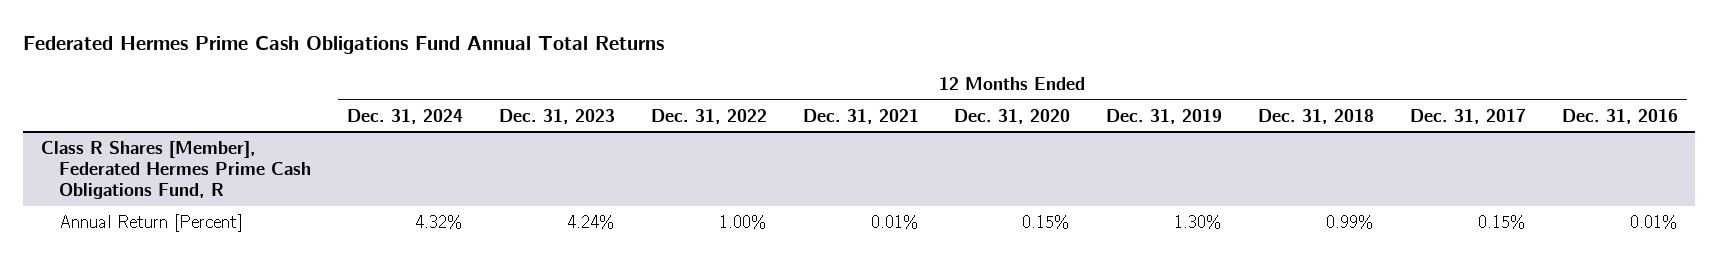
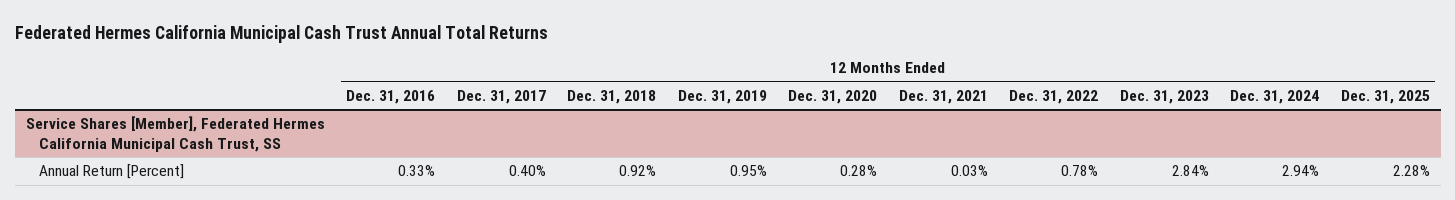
- Federated Hermes Prime Cash Obligations Fund Annual Total Returns
+ Federated Hermes California Municipal Cash Trust Annual Total Returns
- | 12 Months Ended Dec. 31, 2024 | 12 Months Ended Dec. 31, 2023 | 12 Months Ended Dec. 31, 2022 | 12 Months Ended Dec. 31, 2021 | 12 Months Ended Dec. 31, 2020 | 12 Months Ended Dec. 31, 2019 | 12 Months Ended Dec. 31, 2018 | 12 Months Ended Dec. 31, 2017 | 12 Months Ended Dec. 31, 2016
+ | 12 Months Ended Dec. 31, 2016 | 12 Months Ended Dec. 31, 2017 | 12 Months Ended Dec. 31, 2018 | 12 Months Ended Dec. 31, 2019 | 12 Months Ended Dec. 31, 2020 | 12 Months Ended Dec. 31, 2021 | 12 Months Ended Dec. 31, 2022 | 12 Months Ended Dec. 31, 2023 | 12 Months Ended Dec. 31, 2024 | 12 Months Ended Dec. 31, 2025
- Class R Shares [Member], Federated Hermes Prime Cash Obligations Fund, R
- Annual Return [Percent] | 4.32% | 4.24% | 1.00% | 0.01% | 0.15% | 1.30% | 0.99% | 0.15% | 0.01%
+ Service Shares [Member], Federated Hermes California Municipal Cash Trust, SS
+ Annual Return [Percent] | 0.33% | 0.40% | 0.92% | 0.95% | 0.28% | 0.03% | 0.78% | 2.84% | 2.94% | 2.28%

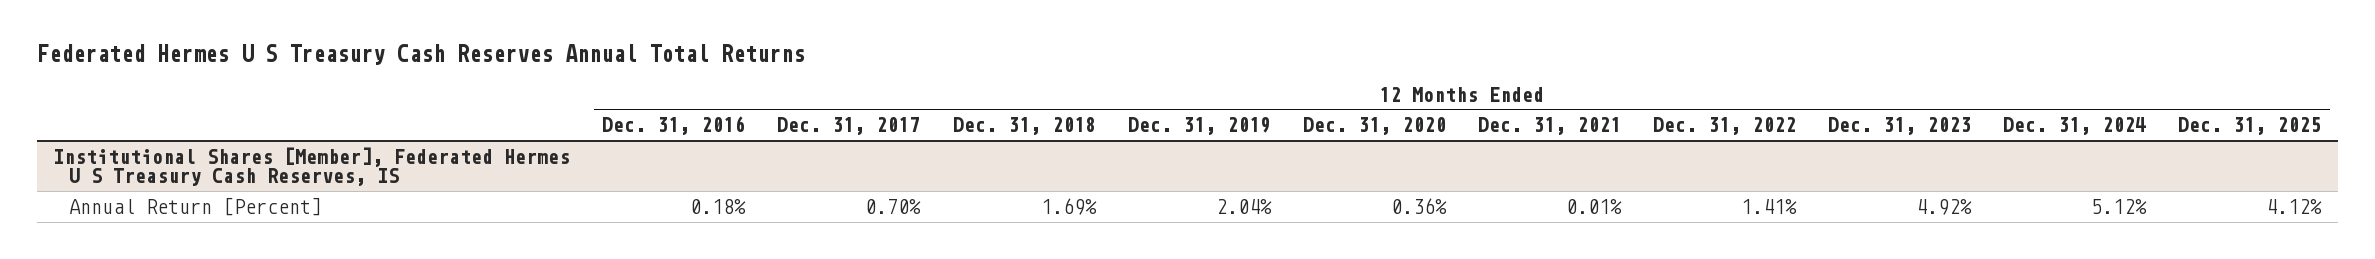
- Federated Hermes California Municipal Cash Trust Annual Total Returns
+ Federated Hermes U S Treasury Cash Reserves Annual Total Returns
- Service Shares [Member], Federated Hermes California Municipal Cash Trust, SS
- Annual Return [Percent] | 0.33% | 0.40% | 0.92% | 0.95% | 0.28% | 0.03% | 0.78% | 2.84% | 2.94% | 2.28%
+ Institutional Shares [Member], Federated Hermes U S Treasury Cash Reserves, IS
+ Annual Return [Percent] | 0.18% | 0.70% | 1.69% | 2.04% | 0.36% | 0.01% | 1.41% | 4.92% | 5.12% | 4.12%

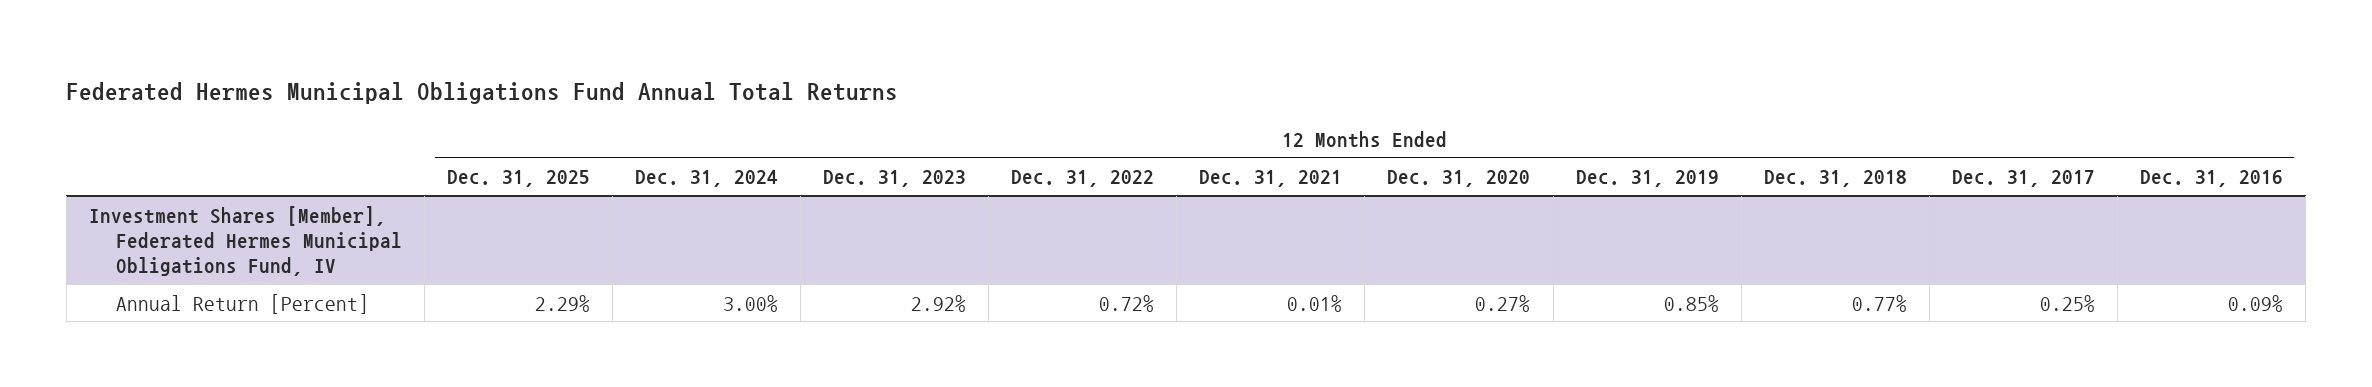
- Federated Hermes U S Treasury Cash Reserves Annual Total Returns
+ Federated Hermes Municipal Obligations Fund Annual Total Returns
- | 12 Months Ended Dec. 31, 2016 | 12 Months Ended Dec. 31, 2017 | 12 Months Ended Dec. 31, 2018 | 12 Months Ended Dec. 31, 2019 | 12 Months Ended Dec. 31, 2020 | 12 Months Ended Dec. 31, 2021 | 12 Months Ended Dec. 31, 2022 | 12 Months Ended Dec. 31, 2023 | 12 Months Ended Dec. 31, 2024 | 12 Months Ended Dec. 31, 2025
+ | 12 Months Ended Dec. 31, 2025 | 12 Months Ended Dec. 31, 2024 | 12 Months Ended Dec. 31, 2023 | 12 Months Ended Dec. 31, 2022 | 12 Months Ended Dec. 31, 2021 | 12 Months Ended Dec. 31, 2020 | 12 Months Ended Dec. 31, 2019 | 12 Months Ended Dec. 31, 2018 | 12 Months Ended Dec. 31, 2017 | 12 Months Ended Dec. 31, 2016
- Institutional Shares [Member], Federated Hermes U S Treasury Cash Reserves, IS
- Annual Return [Percent] | 0.18% | 0.70% | 1.69% | 2.04% | 0.36% | 0.01% | 1.41% | 4.92% | 5.12% | 4.12%
+ Investment Shares [Member], Federated Hermes Municipal Obligations Fund, IV
+ Annual Return [Percent] | 2.29% | 3.00% | 2.92% | 0.72% | 0.01% | 0.27% | 0.85% | 0.77% | 0.25% | 0.09%

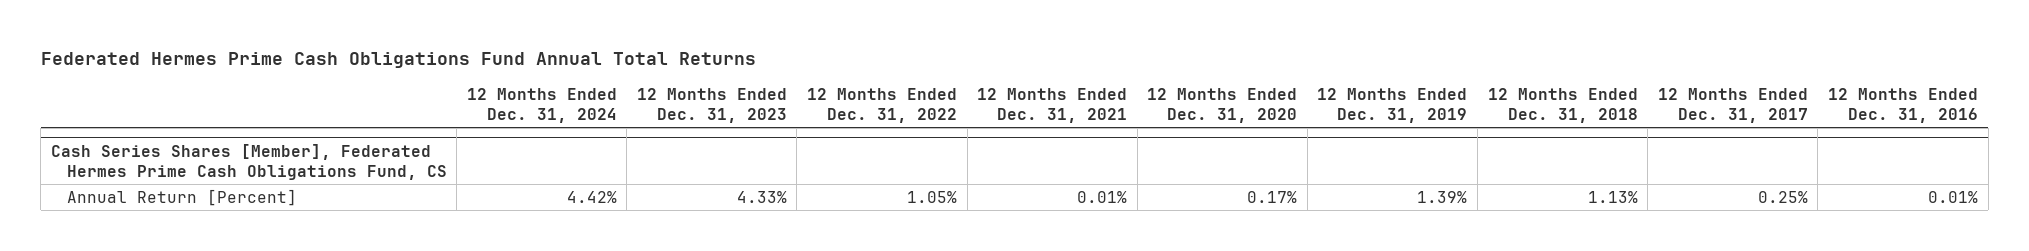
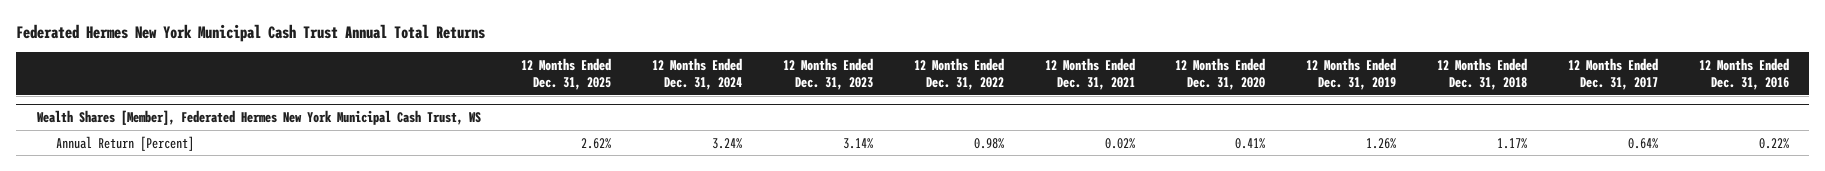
- Federated Hermes Prime Cash Obligations Fund Annual Total Returns
+ Federated Hermes New York Municipal Cash Trust Annual Total Returns
- | 12 Months Ended Dec. 31, 2024 | 12 Months Ended Dec. 31, 2023 | 12 Months Ended Dec. 31, 2022 | 12 Months Ended Dec. 31, 2021 | 12 Months Ended Dec. 31, 2020 | 12 Months Ended Dec. 31, 2019 | 12 Months Ended Dec. 31, 2018 | 12 Months Ended Dec. 31, 2017 | 12 Months Ended Dec. 31, 2016
+ | 12 Months Ended Dec. 31, 2025 | 12 Months Ended Dec. 31, 2024 | 12 Months Ended Dec. 31, 2023 | 12 Months Ended Dec. 31, 2022 | 12 Months Ended Dec. 31, 2021 | 12 Months Ended Dec. 31, 2020 | 12 Months Ended Dec. 31, 2019 | 12 Months Ended Dec. 31, 2018 | 12 Months Ended Dec. 31, 2017 | 12 Months Ended Dec. 31, 2016
- Cash Series Shares [Member], Federated Hermes Prime Cash Obligations Fund, CS
- Annual Return [Percent] | 4.42% | 4.33% | 1.05% | 0.01% | 0.17% | 1.39% | 1.13% | 0.25% | 0.01%
+ Wealth Shares [Member], Federated Hermes New York Municipal Cash Trust, WS
+ Annual Return [Percent] | 2.62% | 3.24% | 3.14% | 0.98% | 0.02% | 0.41% | 1.26% | 1.17% | 0.64% | 0.22%

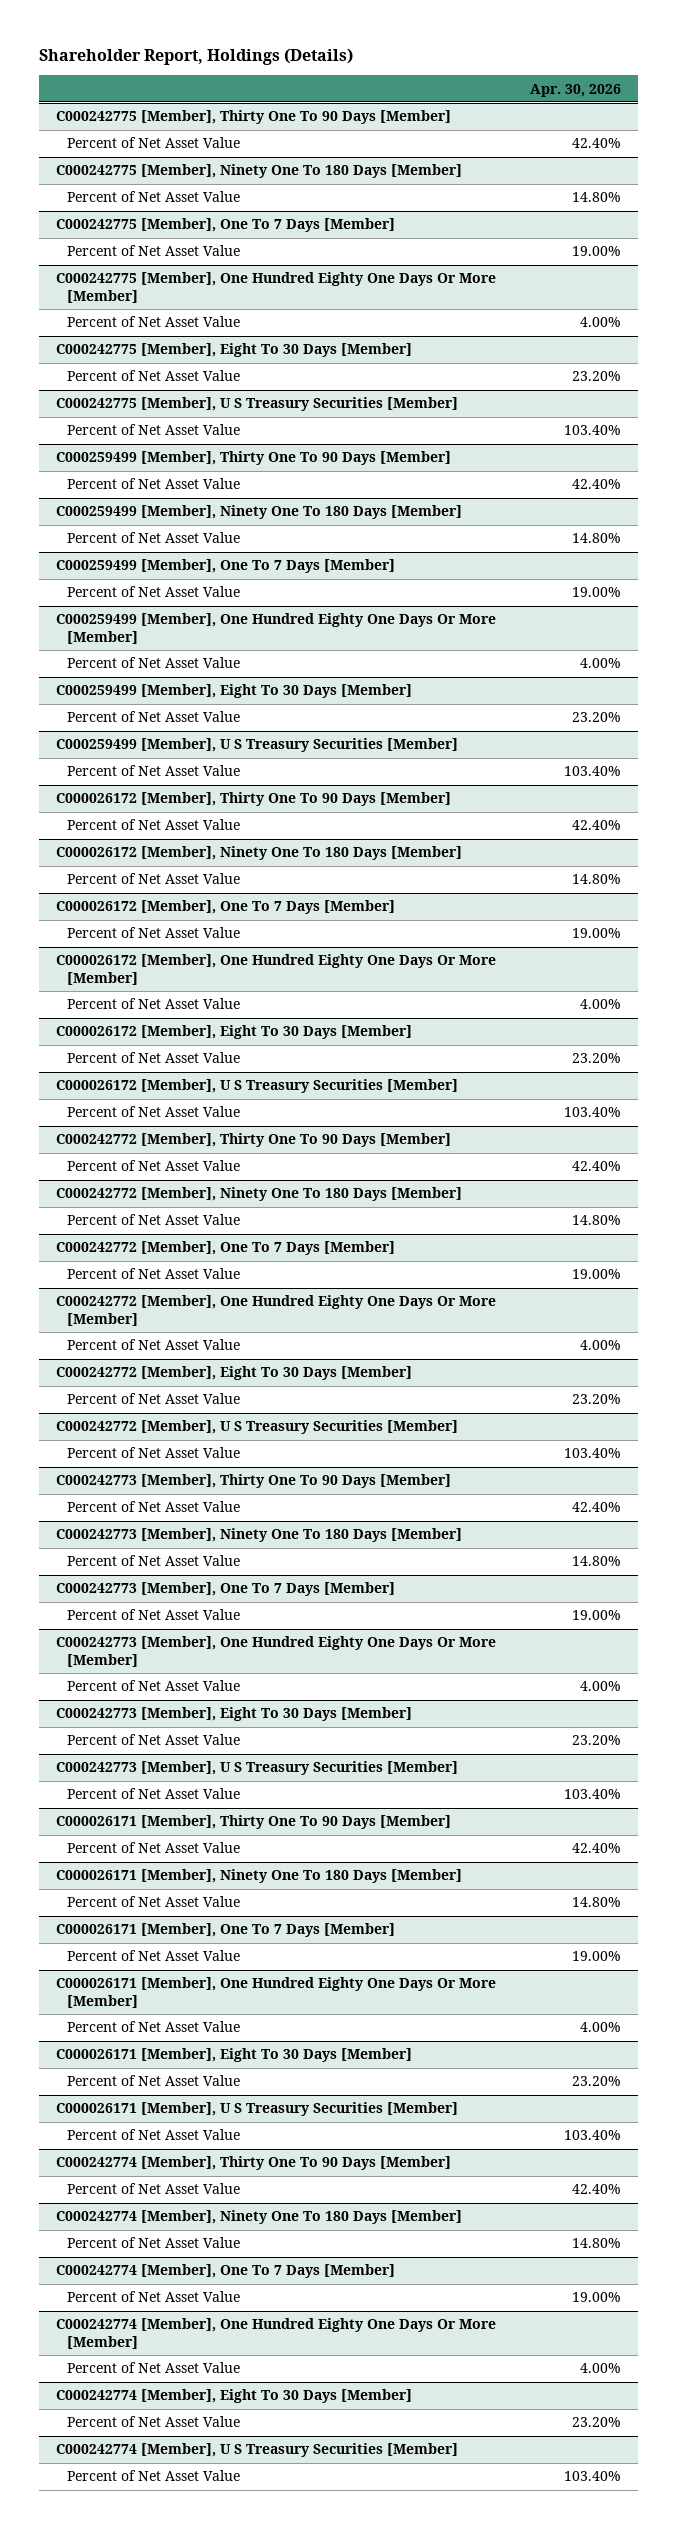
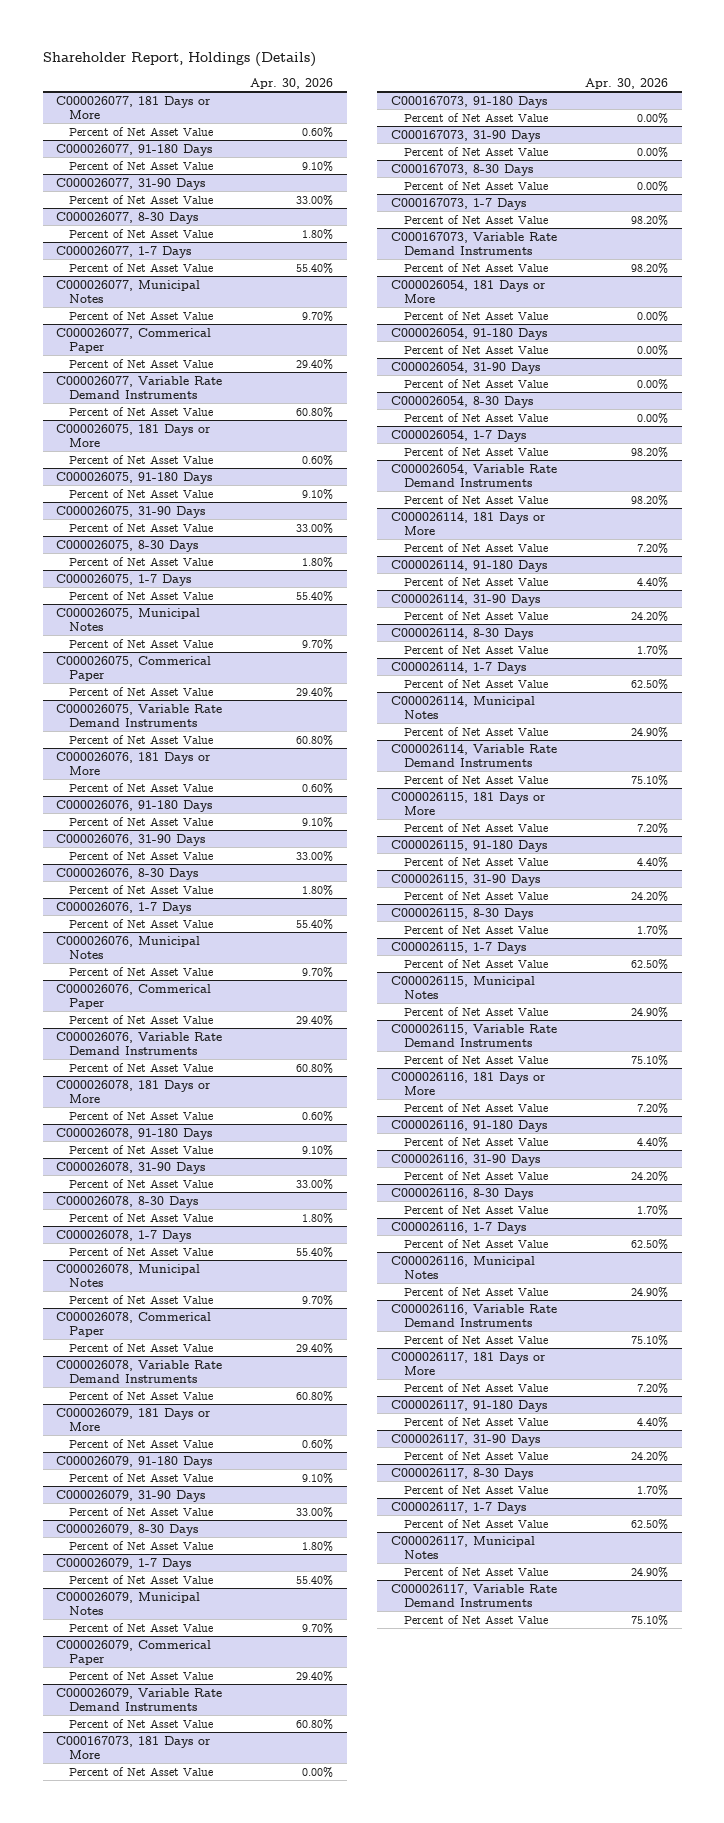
- C000242775 [Member], Thirty One To 90 Days [Member]
- Percent of Net Asset Value | 42.40%
- C000242775 [Member], Ninety One To 180 Days [Member]
- Percent of Net Asset Value | 14.80%
- C000242775 [Member], One To 7 Days [Member]
- Percent of Net Asset Value | 19.00%
- C000242775 [Member], One Hundred Eighty One Days Or More [Member]
- Percent of Net Asset Value | 4.00%
- C000242775 [Member], Eight To 30 Days [Member]
- Percent of Net Asset Value | 23.20%
- C000242775 [Member], U S Treasury Securities [Member]
- Percent of Net Asset Value | 103.40%
- C000259499 [Member], Thirty One To 90 Days [Member]
- Percent of Net Asset Value | 42.40%
- C000259499 [Member], Ninety One To 180 Days [Member]
- Percent of Net Asset Value | 14.80%
- C000259499 [Member], One To 7 Days [Member]
- Percent of Net Asset Value | 19.00%
- C000259499 [Member], One Hundred Eighty One Days Or More [Member]
- Percent of Net Asset Value | 4.00%
- C000259499 [Member], Eight To 30 Days [Member]
- Percent of Net Asset Value | 23.20%
- C000259499 [Member], U S Treasury Securities [Member]
- Percent of Net Asset Value | 103.40%
- C000026172 [Member], Thirty One To 90 Days [Member]
- Percent of Net Asset Value | 42.40%
- C000026172 [Member], Ninety One To 180 Days [Member]
- Percent of Net Asset Value | 14.80%
- C000026172 [Member], One To 7 Days [Member]
- Percent of Net Asset Value | 19.00%
- C000026172 [Member], One Hundred Eighty One Days Or More [Member]
- Percent of Net Asset Value | 4.00%
- C000026172 [Member], Eight To 30 Days [Member]
- Percent of Net Asset Value | 23.20%
- C000026172 [Member], U S Treasury Securities [Member]
- Percent of Net Asset Value | 103.40%
- C000242772 [Member], Thirty One To 90 Days [Member]
- Percent of Net Asset Value | 42.40%
- C000242772 [Member], Ninety One To 180 Days [Member]
- Percent of Net Asset Value | 14.80%
- C000242772 [Member], One To 7 Days [Member]
- Percent of Net Asset Value | 19.00%
- C000242772 [Member], One Hundred Eighty One Days Or More [Member]
- Percent of Net Asset Value | 4.00%
- C000242772 [Member], Eight To 30 Days [Member]
- Percent of Net Asset Value | 23.20%
- C000242772 [Member], U S Treasury Securities [Member]
- Percent of Net Asset Value | 103.40%
- C000242773 [Member], Thirty One To 90 Days [Member]
- Percent of Net Asset Value | 42.40%
- C000242773 [Member], Ninety One To 180 Days [Member]
- Percent of Net Asset Value | 14.80%
- C000242773 [Member], One To 7 Days [Member]
- Percent of Net Asset Value | 19.00%
- C000242773 [Member], One Hundred Eighty One Days Or More [Member]
- Percent of Net Asset Value | 4.00%
- C000242773 [Member], Eight To 30 Days [Member]
- Percent of Net Asset Value | 23.20%
- C000242773 [Member], U S Treasury Securities [Member]
- Percent of Net Asset Value | 103.40%
- C000026171 [Member], Thirty One To 90 Days [Member]
- Percent of Net Asset Value | 42.40%
- C000026171 [Member], Ninety One To 180 Days [Member]
- Percent of Net Asset Value | 14.80%
- C000026171 [Member], One To 7 Days [Member]
- Percent of Net Asset Value | 19.00%
- C000026171 [Member], One Hundred Eighty One Days Or More [Member]
- Percent of Net Asset Value | 4.00%
- C000026171 [Member], Eight To 30 Days [Member]
- Percent of Net Asset Value | 23.20%
- C000026171 [Member], U S Treasury Securities [Member]
- Percent of Net Asset Value | 103.40%
- C000242774 [Member], Thirty One To 90 Days [Member]
- Percent of Net Asset Value | 42.40%
- C000242774 [Member], Ninety One To 180 Days [Member]
- Percent of Net Asset Value | 14.80%
- C000242774 [Member], One To 7 Days [Member]
- Percent of Net Asset Value | 19.00%
- C000242774 [Member], One Hundred Eighty One Days Or More [Member]
- Percent of Net Asset Value | 4.00%
- C000242774 [Member], Eight To 30 Days [Member]
- Percent of Net Asset Value | 23.20%
- C000242774 [Member], U S Treasury Securities [Member]
- Percent of Net Asset Value | 103.40%
+ C000026077, 181 Days or More
+ Percent of Net Asset Value | 0.60%
+ C000026077, 91-180 Days
+ Percent of Net Asset Value | 9.10%
+ C000026077, 31-90 Days
+ Percent of Net Asset Value | 33.00%
+ C000026077, 8-30 Days
+ Percent of Net Asset Value | 1.80%
+ C000026077, 1-7 Days
+ Percent of Net Asset Value | 55.40%
+ C000026077, Municipal Notes
+ Percent of Net Asset Value | 9.70%
+ C000026077, Commerical Paper
+ Percent of Net Asset Value | 29.40%
+ C000026077, Variable Rate Demand Instruments
+ Percent of Net Asset Value | 60.80%
+ C000026075, 181 Days or More
+ Percent of Net Asset Value | 0.60%
+ C000026075, 91-180 Days
+ Percent of Net Asset Value | 9.10%
+ C000026075, 31-90 Days
+ Percent of Net Asset Value | 33.00%
+ C000026075, 8-30 Days
+ Percent of Net Asset Value | 1.80%
+ C000026075, 1-7 Days
+ Percent of Net Asset Value | 55.40%
+ C000026075, Municipal Notes
+ Percent of Net Asset Value | 9.70%
+ C000026075, Commerical Paper
+ Percent of Net Asset Value | 29.40%
+ C000026075, Variable Rate Demand Instruments
+ Percent of Net Asset Value | 60.80%
+ C000026076, 181 Days or More
+ Percent of Net Asset Value | 0.60%
+ C000026076, 91-180 Days
+ Percent of Net Asset Value | 9.10%
+ C000026076, 31-90 Days
+ Percent of Net Asset Value | 33.00%
+ C000026076, 8-30 Days
+ Percent of Net Asset Value | 1.80%
+ C000026076, 1-7 Days
+ Percent of Net Asset Value | 55.40%
+ C000026076, Municipal Notes
+ Percent of Net Asset Value | 9.70%
+ C000026076, Commerical Paper
+ Percent of Net Asset Value | 29.40%
+ C000026076, Variable Rate Demand Instruments
+ Percent of Net Asset Value | 60.80%
+ C000026078, 181 Days or More
+ Percent of Net Asset Value | 0.60%
+ C000026078, 91-180 Days
+ Percent of Net Asset Value | 9.10%
+ C000026078, 31-90 Days
+ Percent of Net Asset Value | 33.00%
+ C000026078, 8-30 Days
+ Percent of Net Asset Value | 1.80%
+ C000026078, 1-7 Days
+ Percent of Net Asset Value | 55.40%
+ C000026078, Municipal Notes
+ Percent of Net Asset Value | 9.70%
+ C000026078, Commerical Paper
+ Percent of Net Asset Value | 29.40%
+ C000026078, Variable Rate Demand Instruments
+ Percent of Net Asset Value | 60.80%
+ C000026079, 181 Days or More
+ Percent of Net Asset Value | 0.60%
+ C000026079, 91-180 Days
+ Percent of Net Asset Value | 9.10%
+ C000026079, 31-90 Days
+ Percent of Net Asset Value | 33.00%
+ C000026079, 8-30 Days
+ Percent of Net Asset Value | 1.80%
+ C000026079, 1-7 Days
+ Percent of Net Asset Value | 55.40%
+ C000026079, Municipal Notes
+ Percent of Net Asset Value | 9.70%
+ C000026079, Commerical Paper
+ Percent of Net Asset Value | 29.40%
+ C000026079, Variable Rate Demand Instruments
+ Percent of Net Asset Value | 60.80%
+ C000167073, 181 Days or More
+ Percent of Net Asset Value | 0.00%
+ C000167073, 91-180 Days
+ Percent of Net Asset Value | 0.00%
+ C000167073, 31-90 Days
+ Percent of Net Asset Value | 0.00%
+ C000167073, 8-30 Days
+ Percent of Net Asset Value | 0.00%
+ C000167073, 1-7 Days
+ Percent of Net Asset Value | 98.20%
+ C000167073, Variable Rate Demand Instruments
+ Percent of Net Asset Value | 98.20%
+ C000026054, 181 Days or More
+ Percent of Net Asset Value | 0.00%
+ C000026054, 91-180 Days
+ Percent of Net Asset Value | 0.00%
+ C000026054, 31-90 Days
+ Percent of Net Asset Value | 0.00%
+ C000026054, 8-30 Days
+ Percent of Net Asset Value | 0.00%
+ C000026054, 1-7 Days
+ Percent of Net Asset Value | 98.20%
+ C000026054, Variable Rate Demand Instruments
+ Percent of Net Asset Value | 98.20%
+ C000026114, 181 Days or More
+ Percent of Net Asset Value | 7.20%
+ C000026114, 91-180 Days
+ Percent of Net Asset Value | 4.40%
+ C000026114, 31-90 Days
+ Percent of Net Asset Value | 24.20%
+ C000026114, 8-30 Days
+ Percent of Net Asset Value | 1.70%
+ C000026114, 1-7 Days
+ Percent of Net Asset Value | 62.50%
+ C000026114, Municipal Notes
+ Percent of Net Asset Value | 24.90%
+ C000026114, Variable Rate Demand Instruments
+ Percent of Net Asset Value | 75.10%
+ C000026115, 181 Days or More
+ Percent of Net Asset Value | 7.20%
+ C000026115, 91-180 Days
+ Percent of Net Asset Value | 4.40%
+ C000026115, 31-90 Days
+ Percent of Net Asset Value | 24.20%
+ C000026115, 8-30 Days
+ Percent of Net Asset Value | 1.70%
+ C000026115, 1-7 Days
+ Percent of Net Asset Value | 62.50%
+ C000026115, Municipal Notes
+ Percent of Net Asset Value | 24.90%
+ C000026115, Variable Rate Demand Instruments
+ Percent of Net Asset Value | 75.10%
+ C000026116, 181 Days or More
+ Percent of Net Asset Value | 7.20%
+ C000026116, 91-180 Days
+ Percent of Net Asset Value | 4.40%
+ C000026116, 31-90 Days
+ Percent of Net Asset Value | 24.20%
+ C000026116, 8-30 Days
+ Percent of Net Asset Value | 1.70%
+ C000026116, 1-7 Days
+ Percent of Net Asset Value | 62.50%
+ C000026116, Municipal Notes
+ Percent of Net Asset Value | 24.90%
+ C000026116, Variable Rate Demand Instruments
+ Percent of Net Asset Value | 75.10%
+ C000026117, 181 Days or More
+ Percent of Net Asset Value | 7.20%
+ C000026117, 91-180 Days
+ Percent of Net Asset Value | 4.40%
+ C000026117, 31-90 Days
+ Percent of Net Asset Value | 24.20%
+ C000026117, 8-30 Days
+ Percent of Net Asset Value | 1.70%
+ C000026117, 1-7 Days
+ Percent of Net Asset Value | 62.50%
+ C000026117, Municipal Notes
+ Percent of Net Asset Value | 24.90%
+ C000026117, Variable Rate Demand Instruments
+ Percent of Net Asset Value | 75.10%

